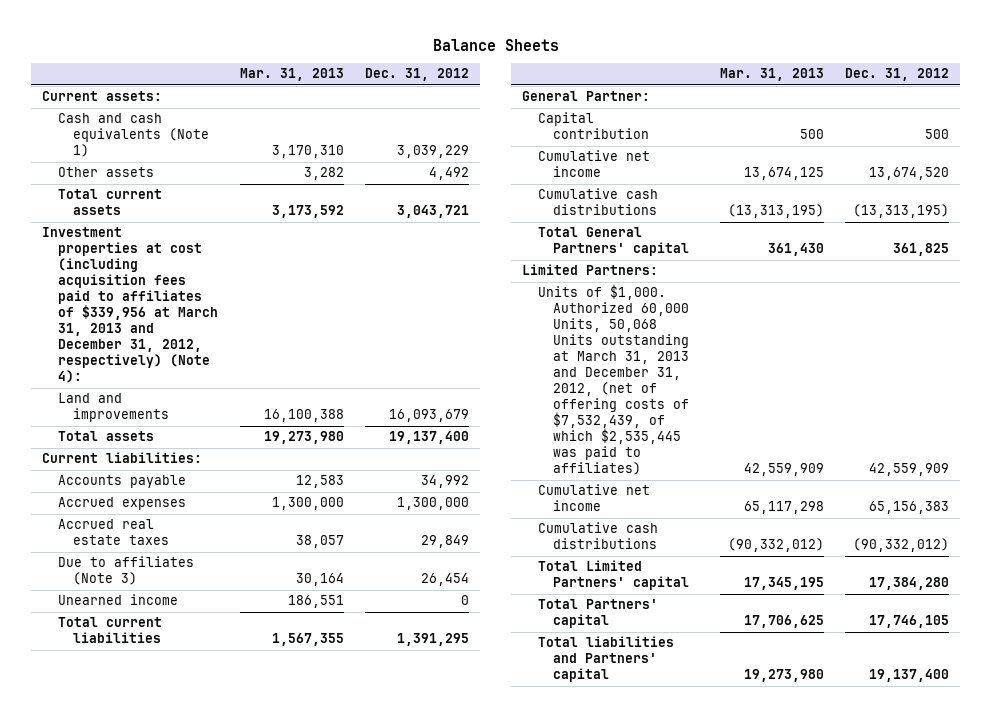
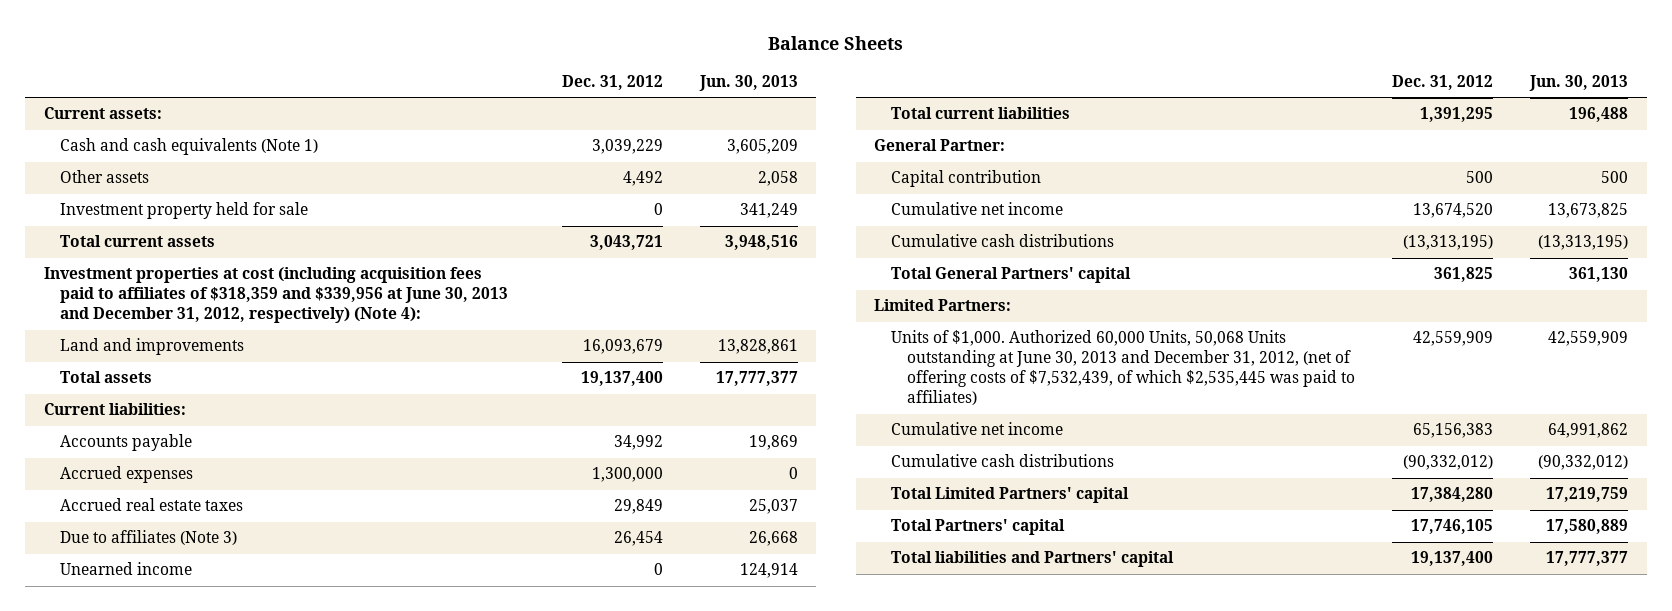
- | Mar. 31, 2013 | Dec. 31, 2012
+ | Dec. 31, 2012 | Jun. 30, 2013
+ Investment property held for sale | 0 | 341,249
- Investment properties at cost (including acquisition fees paid to affiliates of $339,956 at March 31, 2013 and December 31, 2012, respectively) (Note 4):
+ Investment properties at cost (including acquisition fees paid to affiliates of $318,359 and $339,956 at June 30, 2013 and December 31, 2012, respectively) (Note 4):
- Units of $1,000. Authorized 60,000 Units, 50,068 Units outstanding at March 31, 2013 and December 31, 2012, (net of offering costs of $7,532,439, of which $2,535,445 was paid to affiliates) | 42,559,909 | 42,559,909
+ Units of $1,000. Authorized 60,000 Units, 50,068 Units outstanding at June 30, 2013 and December 31, 2012, (net of offering costs of $7,532,439, of which $2,535,445 was paid to affiliates) | 42,559,909 | 42,559,909

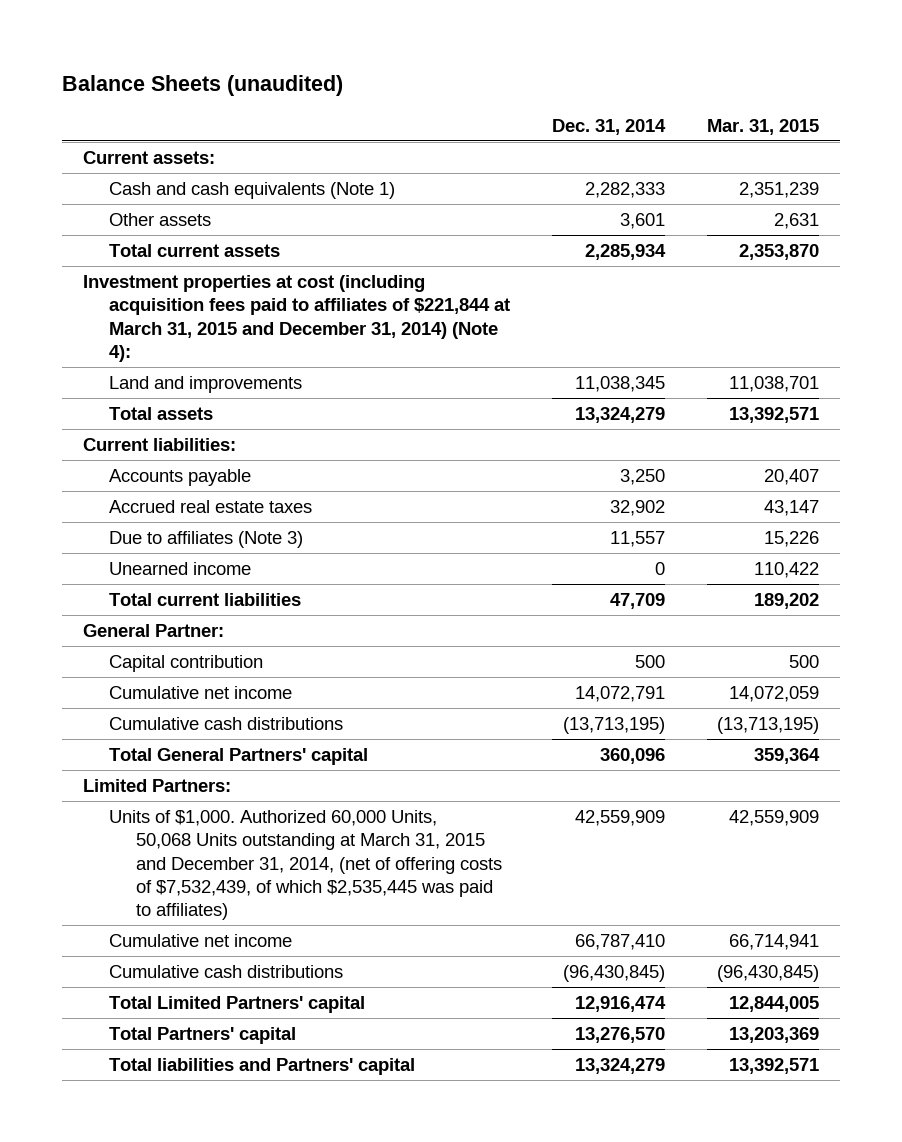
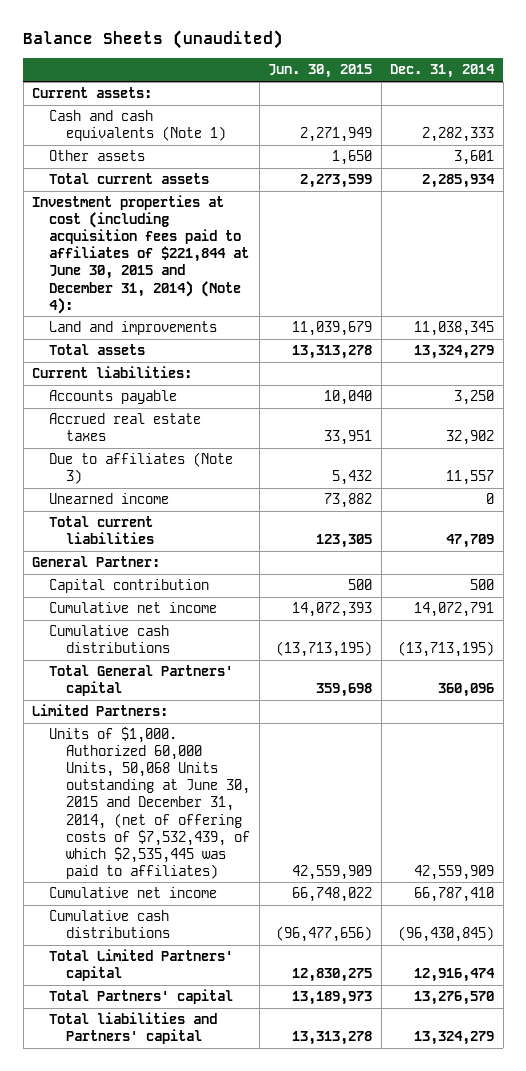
- | Dec. 31, 2014 | Mar. 31, 2015
+ | Jun. 30, 2015 | Dec. 31, 2014
- Investment properties at cost (including acquisition fees paid to affiliates of $221,844 at March 31, 2015 and December 31, 2014) (Note 4):
+ Investment properties at cost (including acquisition fees paid to affiliates of $221,844 at June 30, 2015 and December 31, 2014) (Note 4):
- Units of $1,000. Authorized 60,000 Units, 50,068 Units outstanding at March 31, 2015 and December 31, 2014, (net of offering costs of $7,532,439, of which $2,535,445 was paid to affiliates) | 42,559,909 | 42,559,909
+ Units of $1,000. Authorized 60,000 Units, 50,068 Units outstanding at June 30, 2015 and December 31, 2014, (net of offering costs of $7,532,439, of which $2,535,445 was paid to affiliates) | 42,559,909 | 42,559,909

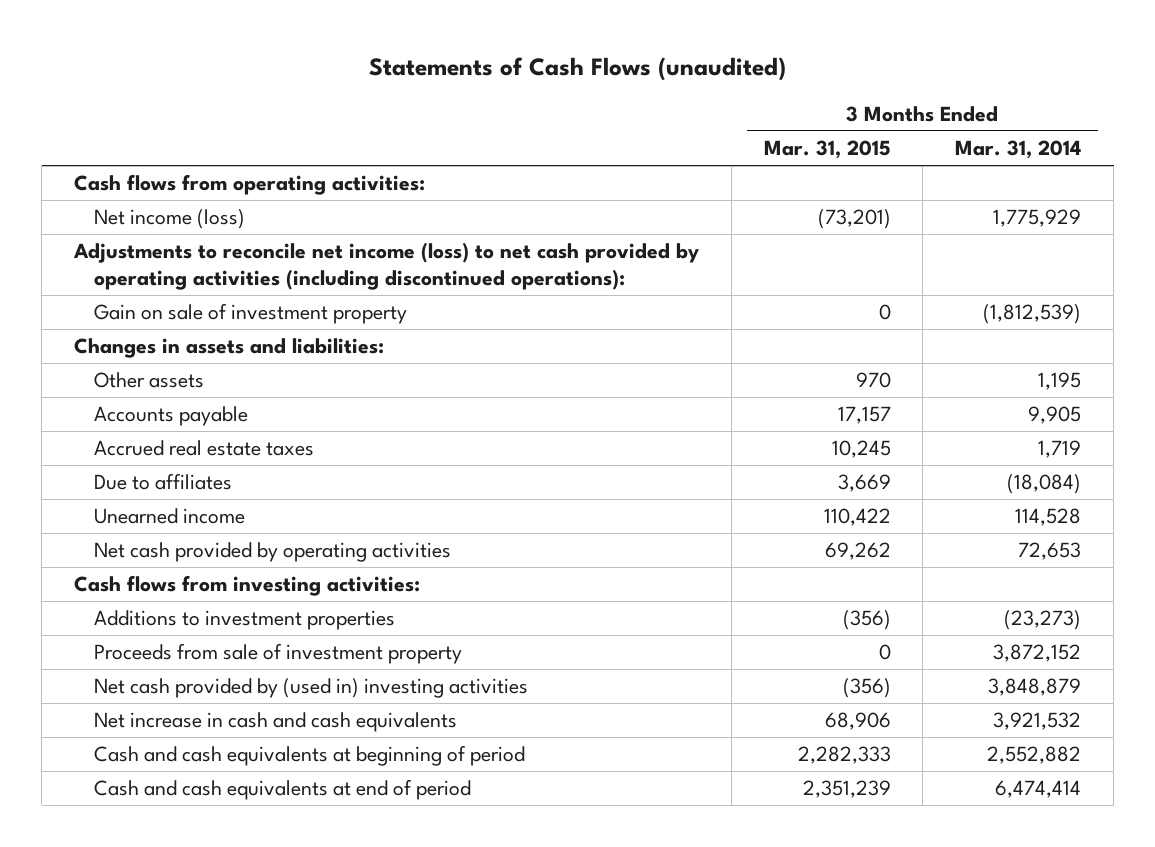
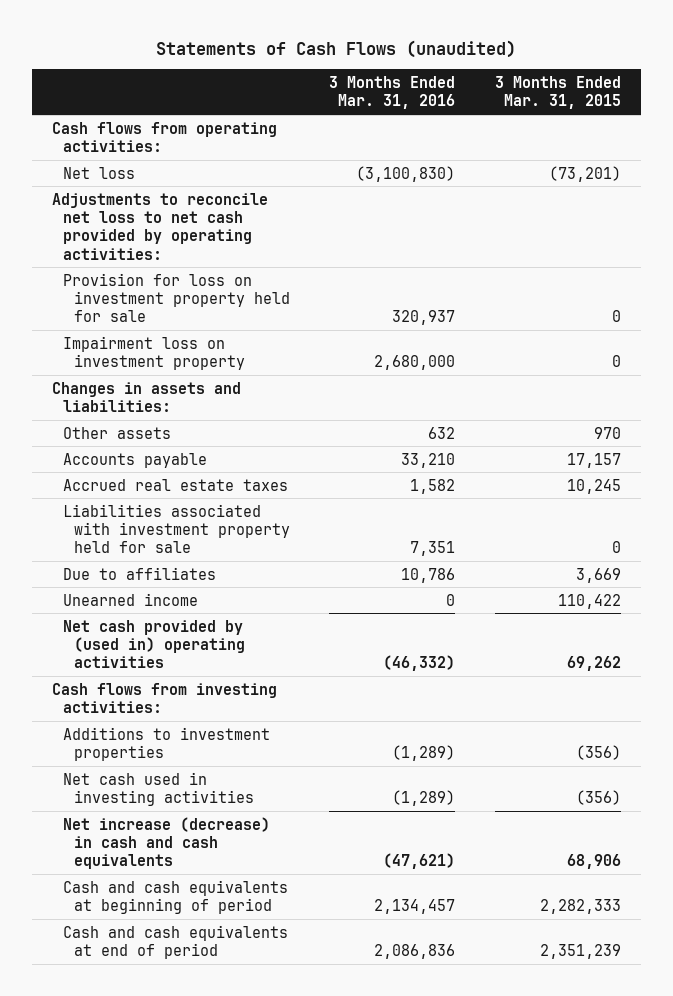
- | 3 Months Ended Mar. 31, 2015 | 3 Months Ended Mar. 31, 2014
+ | 3 Months Ended Mar. 31, 2016 | 3 Months Ended Mar. 31, 2015
- Net income (loss) | (73,201) | 1,775,929
- Adjustments to reconcile net income (loss) to net cash provided by operating activities (including discontinued operations):
- Gain on sale of investment property | 0 | (1,812,539)
+ Net loss | (3,100,830) | (73,201)
+ Adjustments to reconcile net loss to net cash provided by operating activities:
+ Provision for loss on investment property held for sale | 320,937 | 0
+ Impairment loss on investment property | 2,680,000 | 0
+ Liabilities associated with investment property held for sale | 7,351 | 0
- Net cash provided by operating activities | 69,262 | 72,653
+ Net cash provided by (used in) operating activities | (46,332) | 69,262
- Proceeds from sale of investment property | 0 | 3,872,152
- Net cash provided by (used in) investing activities | (356) | 3,848,879
- Net increase in cash and cash equivalents | 68,906 | 3,921,532
+ Net cash used in investing activities | (1,289) | (356)
+ Net increase (decrease) in cash and cash equivalents | (47,621) | 68,906

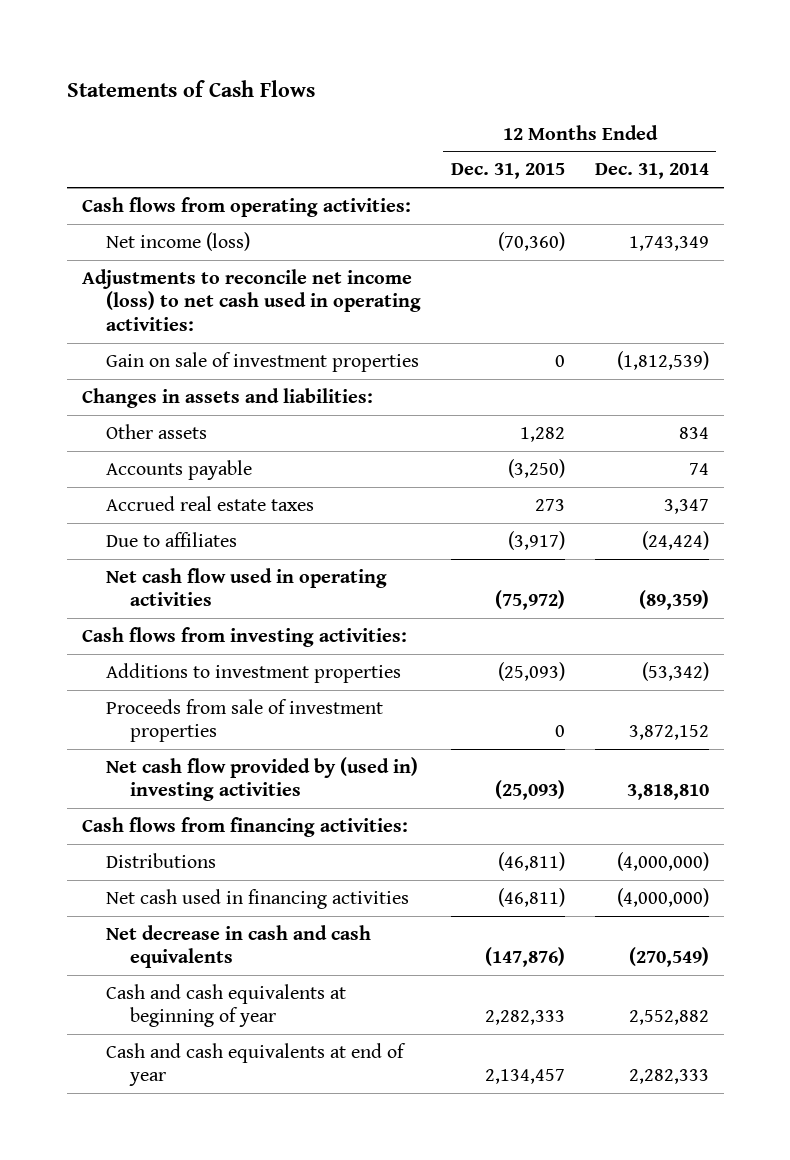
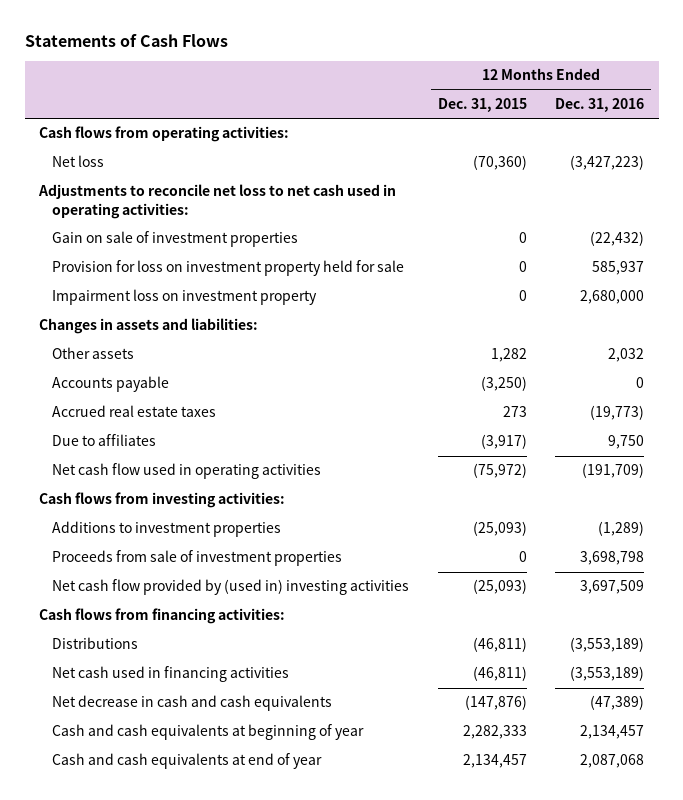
- | 12 Months Ended Dec. 31, 2015 | 12 Months Ended Dec. 31, 2014
+ | 12 Months Ended Dec. 31, 2015 | 12 Months Ended Dec. 31, 2016
- Net income (loss) | (70,360) | 1,743,349
- Adjustments to reconcile net income (loss) to net cash used in operating activities:
+ Net loss | (70,360) | (3,427,223)
+ Adjustments to reconcile net loss to net cash used in operating activities:
+ Provision for loss on investment property held for sale | 0 | 585,937
+ Impairment loss on investment property | 0 | 2,680,000

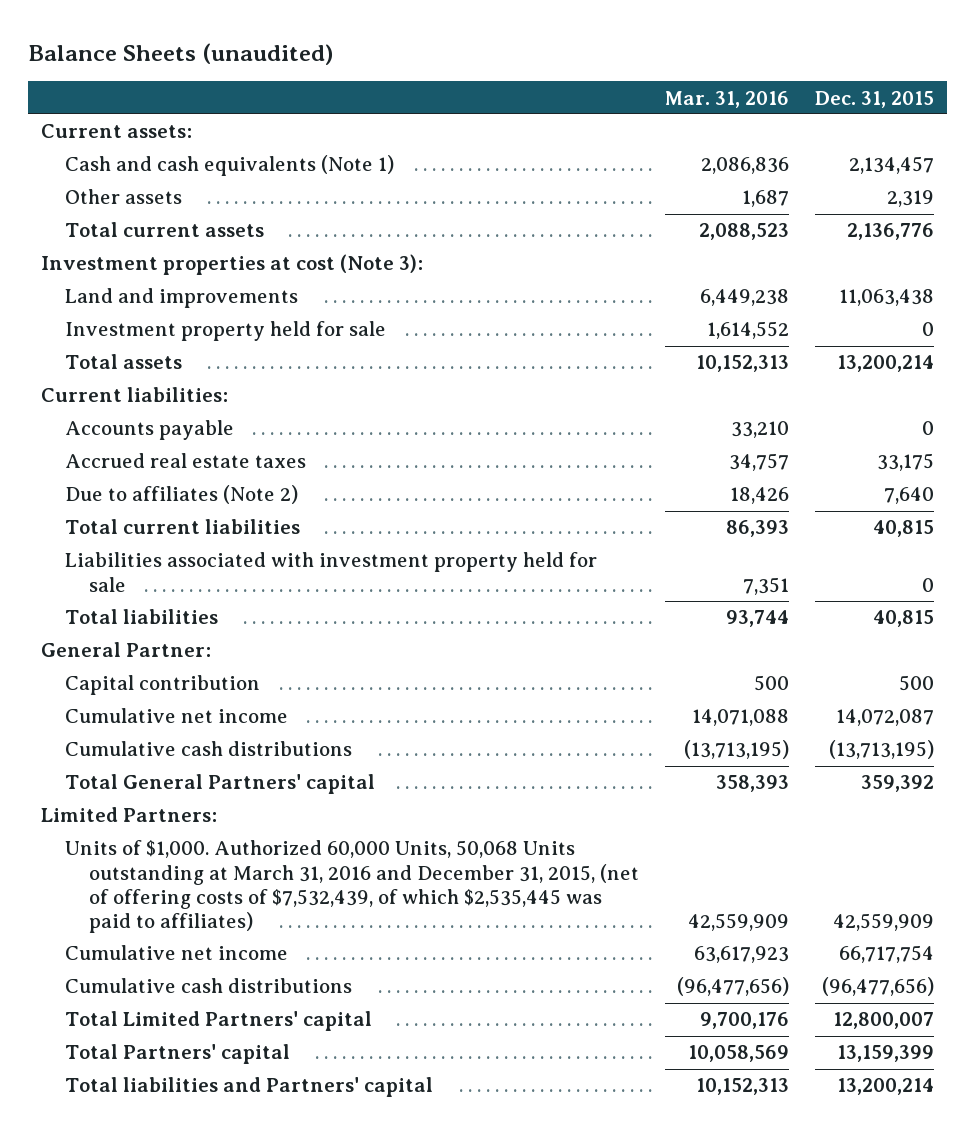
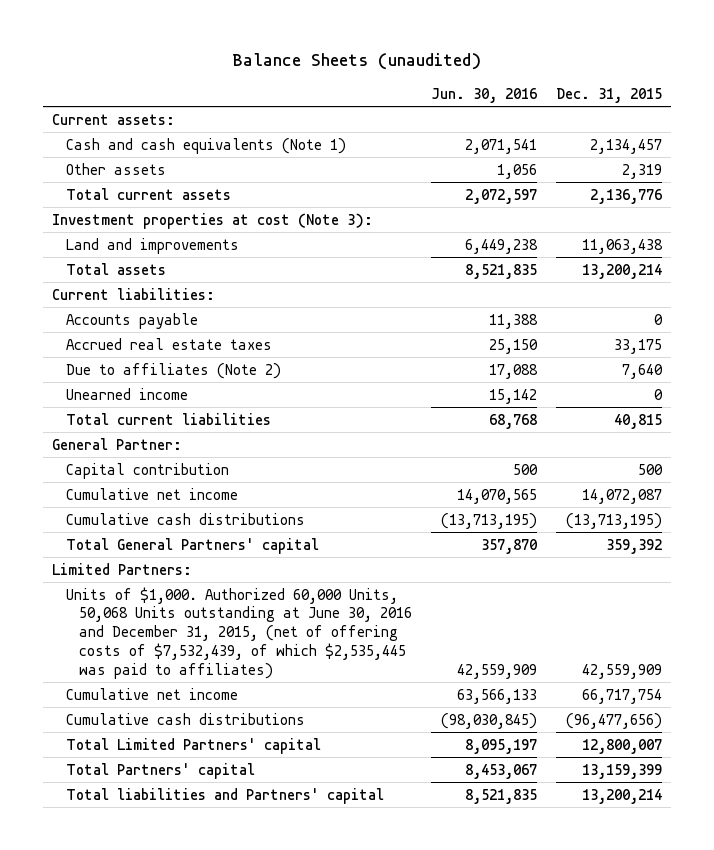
- | Mar. 31, 2016 | Dec. 31, 2015
+ | Jun. 30, 2016 | Dec. 31, 2015
- Investment property held for sale | 1,614,552 | 0
+ Unearned income | 15,142 | 0
- Liabilities associated with investment property held for sale | 7,351 | 0
- Total liabilities | 93,744 | 40,815
- Units of $1,000. Authorized 60,000 Units, 50,068 Units outstanding at March 31, 2016 and December 31, 2015, (net of offering costs of $7,532,439, of which $2,535,445 was paid to affiliates) | 42,559,909 | 42,559,909
+ Units of $1,000. Authorized 60,000 Units, 50,068 Units outstanding at June 30, 2016 and December 31, 2015, (net of offering costs of $7,532,439, of which $2,535,445 was paid to affiliates) | 42,559,909 | 42,559,909

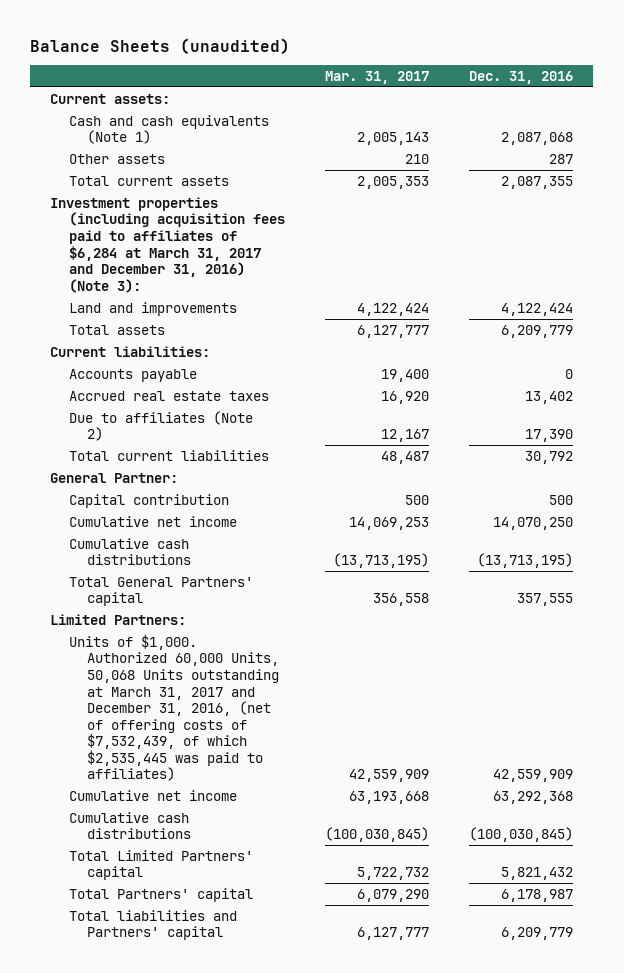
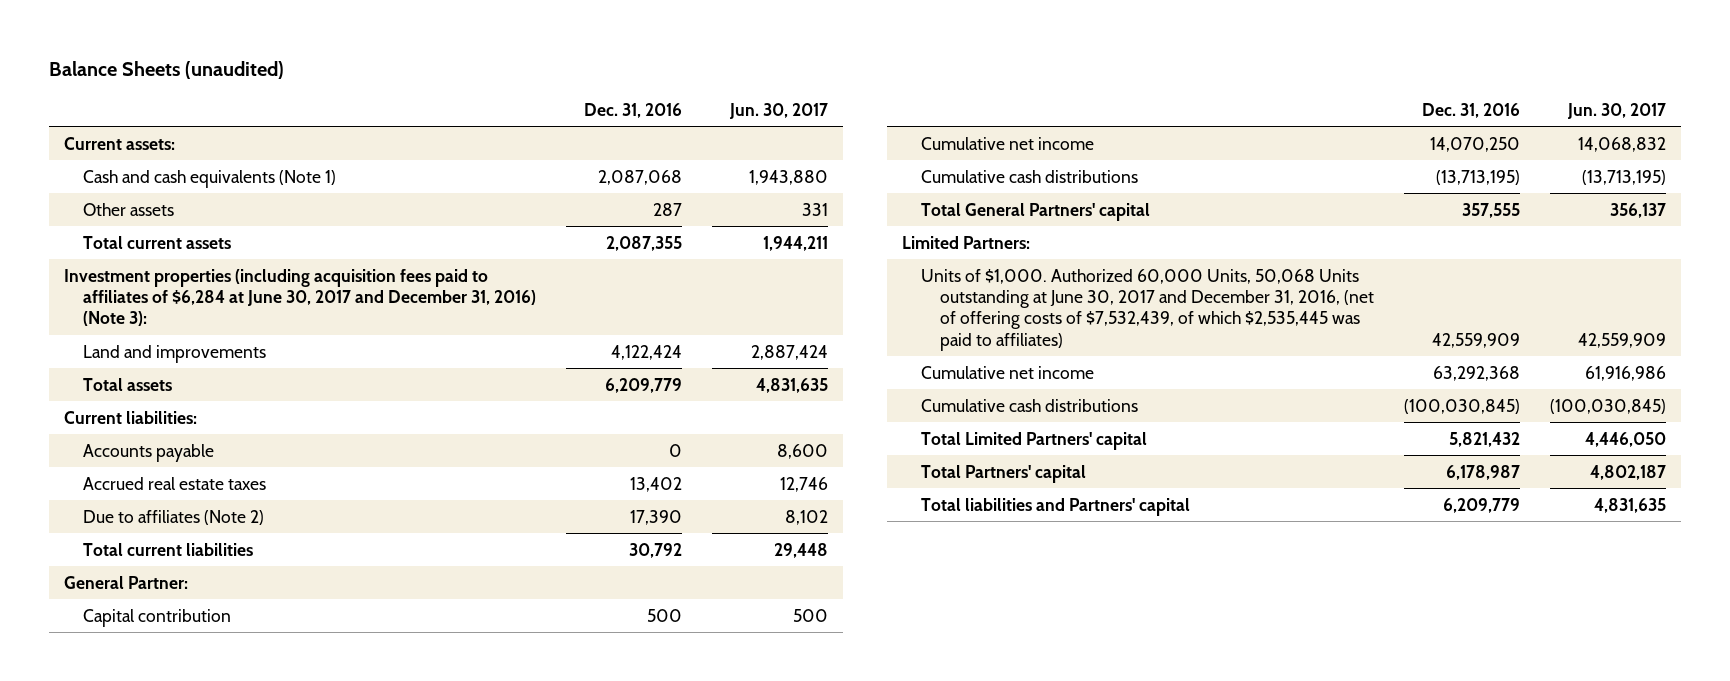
- | Mar. 31, 2017 | Dec. 31, 2016
+ | Dec. 31, 2016 | Jun. 30, 2017
- Investment properties (including acquisition fees paid to affiliates of $6,284 at March 31, 2017 and December 31, 2016) (Note 3):
+ Investment properties (including acquisition fees paid to affiliates of $6,284 at June 30, 2017 and December 31, 2016) (Note 3):
- Units of $1,000. Authorized 60,000 Units, 50,068 Units outstanding at March 31, 2017 and December 31, 2016, (net of offering costs of $7,532,439, of which $2,535,445 was paid to affiliates) | 42,559,909 | 42,559,909
+ Units of $1,000. Authorized 60,000 Units, 50,068 Units outstanding at June 30, 2017 and December 31, 2016, (net of offering costs of $7,532,439, of which $2,535,445 was paid to affiliates) | 42,559,909 | 42,559,909

